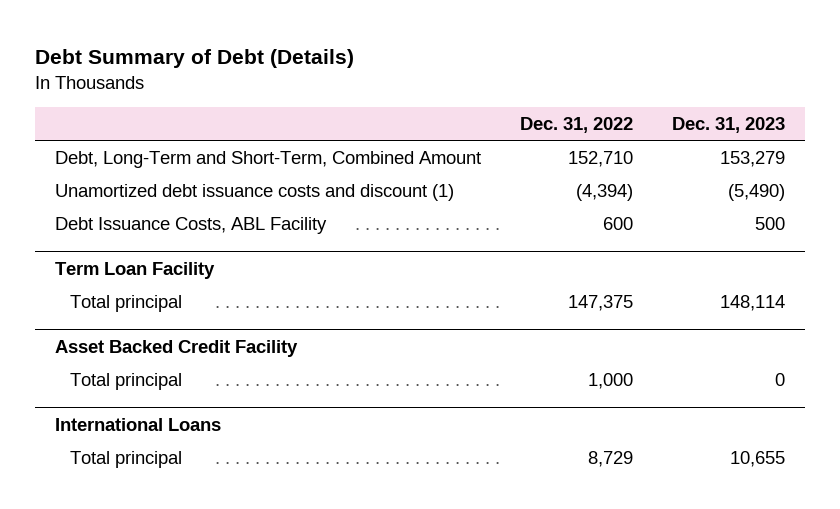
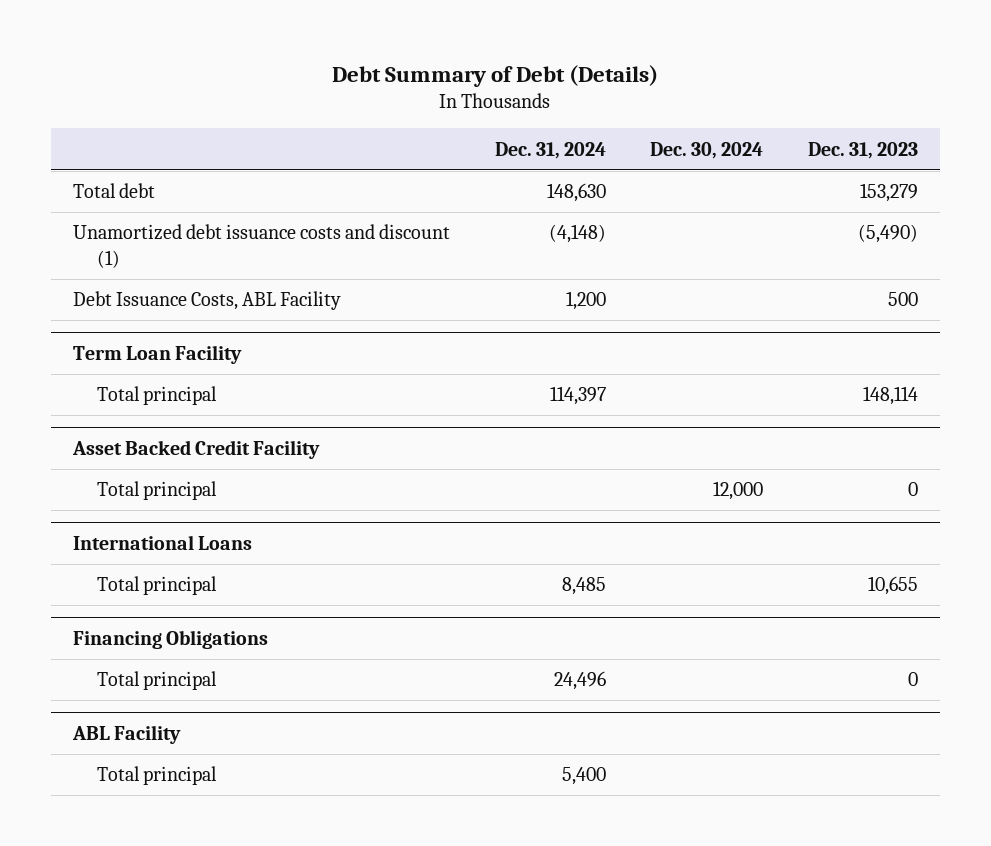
- | Dec. 31, 2022 | Dec. 31, 2023
+ | Dec. 31, 2024 | Dec. 30, 2024 | Dec. 31, 2023
- Debt, Long-Term and Short-Term, Combined Amount | 152,710 | 153,279
+ Total debt | 148,630 | | 153,279
+ Financing Obligations
+ Total principal | 24,496 | | 0
+ ABL Facility
+ Total principal | 5,400 | |

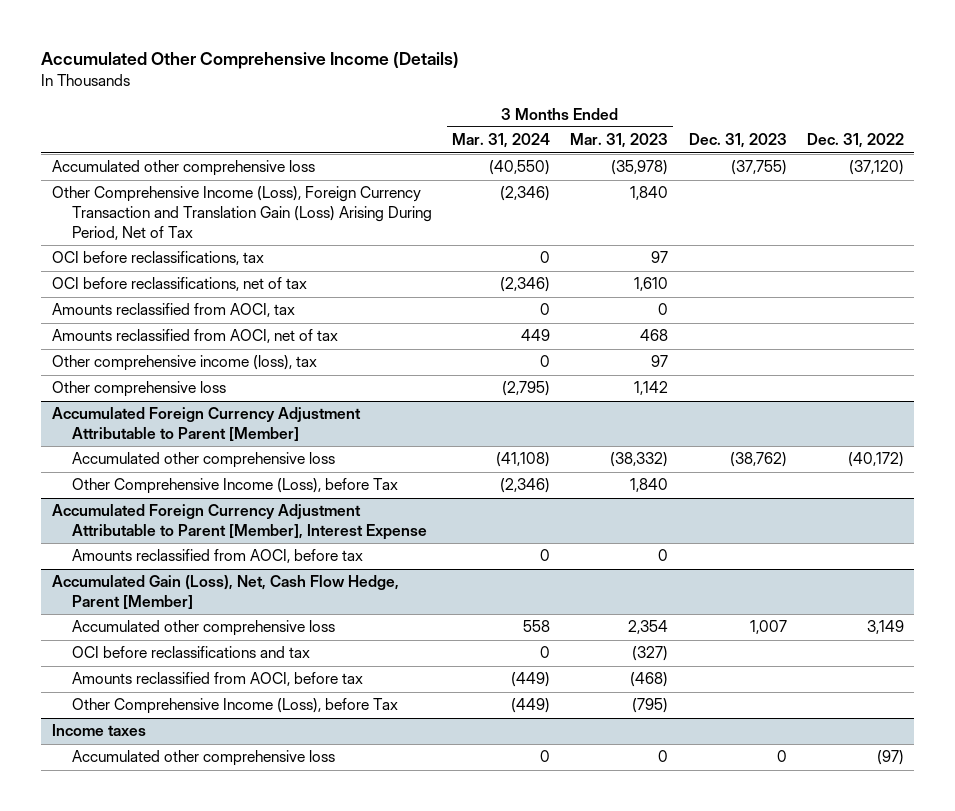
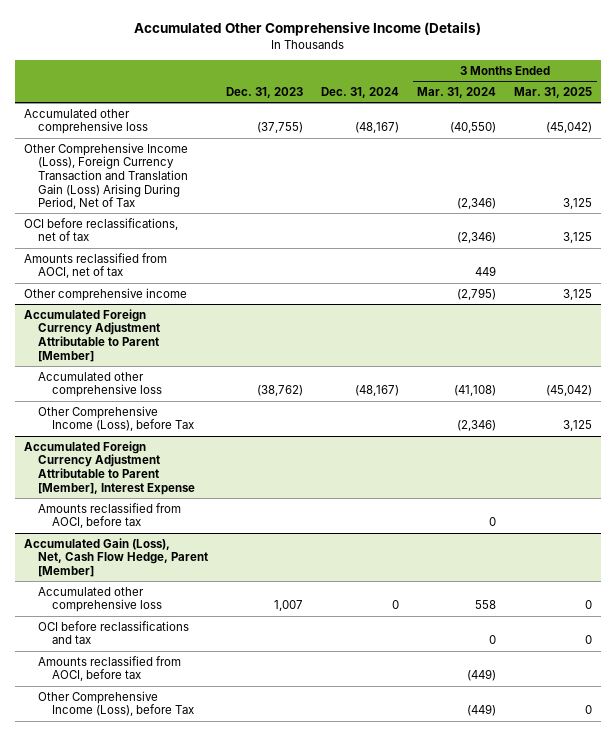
- | 3 Months Ended Mar. 31, 2024 | 3 Months Ended Mar. 31, 2023 | Dec. 31, 2023 | Dec. 31, 2022
+ | Dec. 31, 2023 | Dec. 31, 2024 | 3 Months Ended Mar. 31, 2024 | 3 Months Ended Mar. 31, 2025
- OCI before reclassifications, tax | 0 | 97 | |
- Amounts reclassified from AOCI, tax | 0 | 0 | |
- Other comprehensive income (loss), tax | 0 | 97 | |
- Other comprehensive loss | (2,795) | 1,142 | |
+ Other comprehensive income | | | (2,795) | 3,125
- Income taxes
- Accumulated other comprehensive loss | 0 | 0 | 0 | (97)

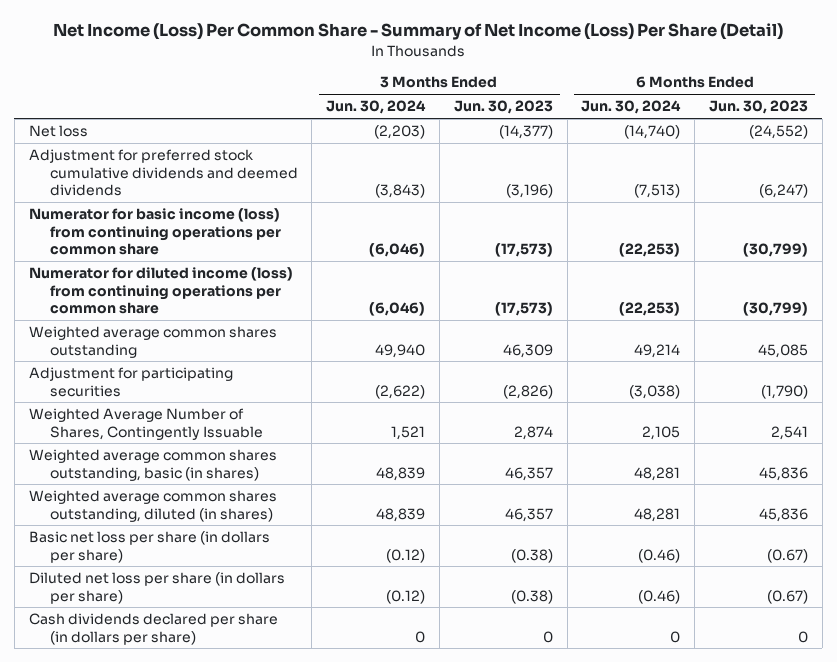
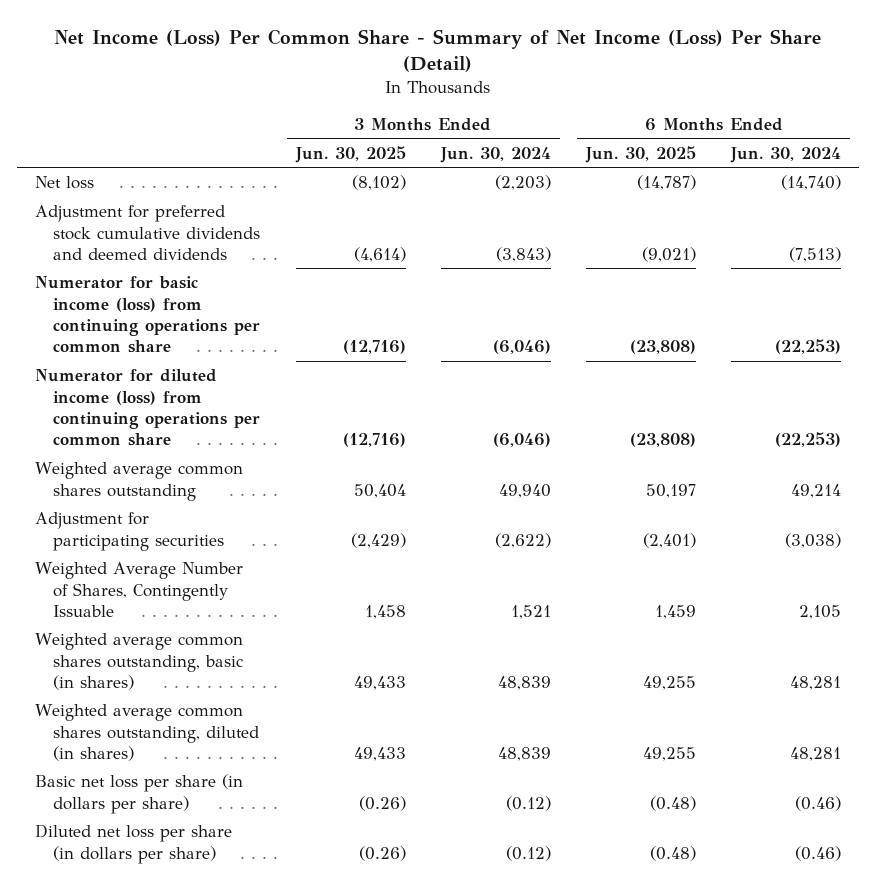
- | 3 Months Ended Jun. 30, 2024 | 3 Months Ended Jun. 30, 2023 | 6 Months Ended Jun. 30, 2024 | 6 Months Ended Jun. 30, 2023
+ | 3 Months Ended Jun. 30, 2025 | 3 Months Ended Jun. 30, 2024 | 6 Months Ended Jun. 30, 2025 | 6 Months Ended Jun. 30, 2024
- Cash dividends declared per share (in dollars per share) | 0 | 0 | 0 | 0

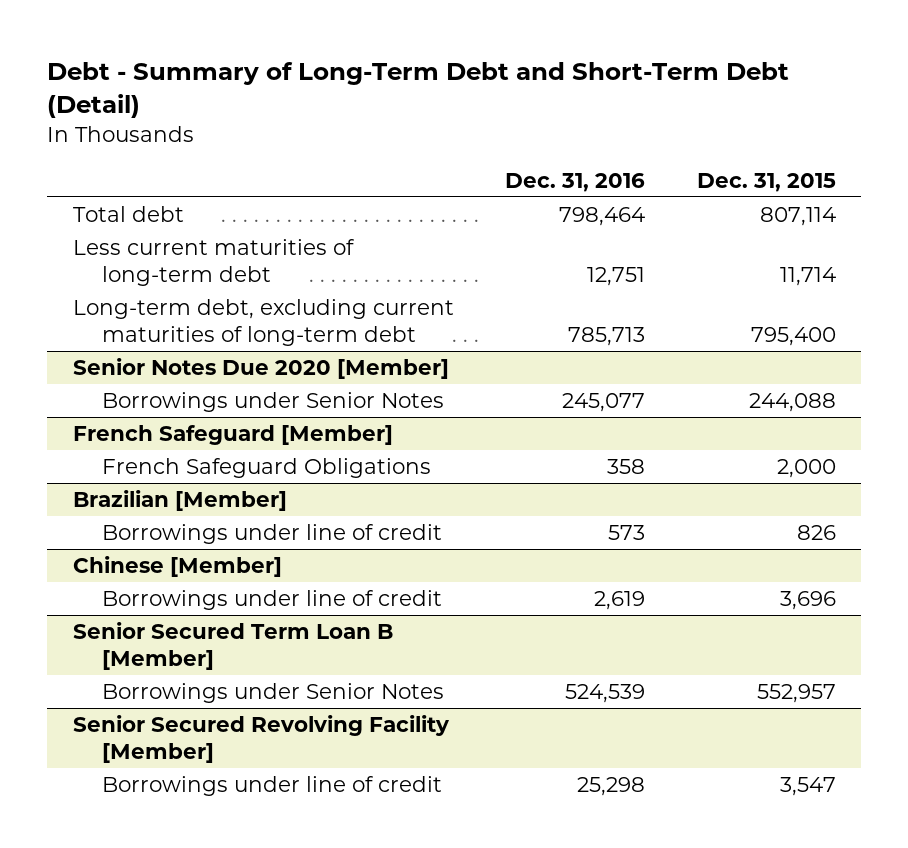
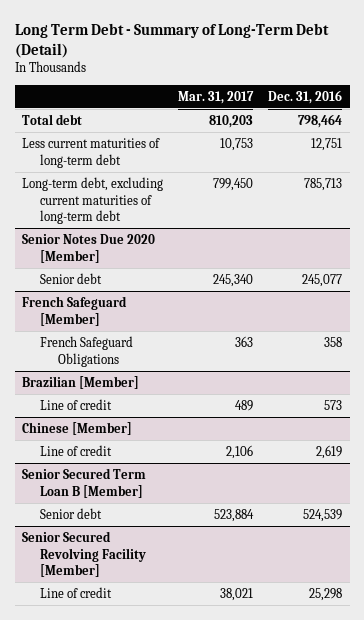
- Debt - Summary of Long-Term Debt and Short-Term Debt (Detail)
+ Long Term Debt - Summary of Long-Term Debt (Detail)
- | Dec. 31, 2016 | Dec. 31, 2015
+ | Mar. 31, 2017 | Dec. 31, 2016
@ Senior Notes Due 2020 [Member]
- Borrowings under Senior Notes | 245,077 | 244,088
+ Senior debt | 245,340 | 245,077
@ Brazilian [Member]
- Borrowings under line of credit | 573 | 826
+ Line of credit | 489 | 573
@ Chinese [Member]
- Borrowings under line of credit | 2,619 | 3,696
+ Line of credit | 2,106 | 2,619
@ Senior Secured Term Loan B [Member]
- Borrowings under Senior Notes | 524,539 | 552,957
+ Senior debt | 523,884 | 524,539
@ Senior Secured Revolving Facility [Member]
- Borrowings under line of credit | 25,298 | 3,547
+ Line of credit | 38,021 | 25,298

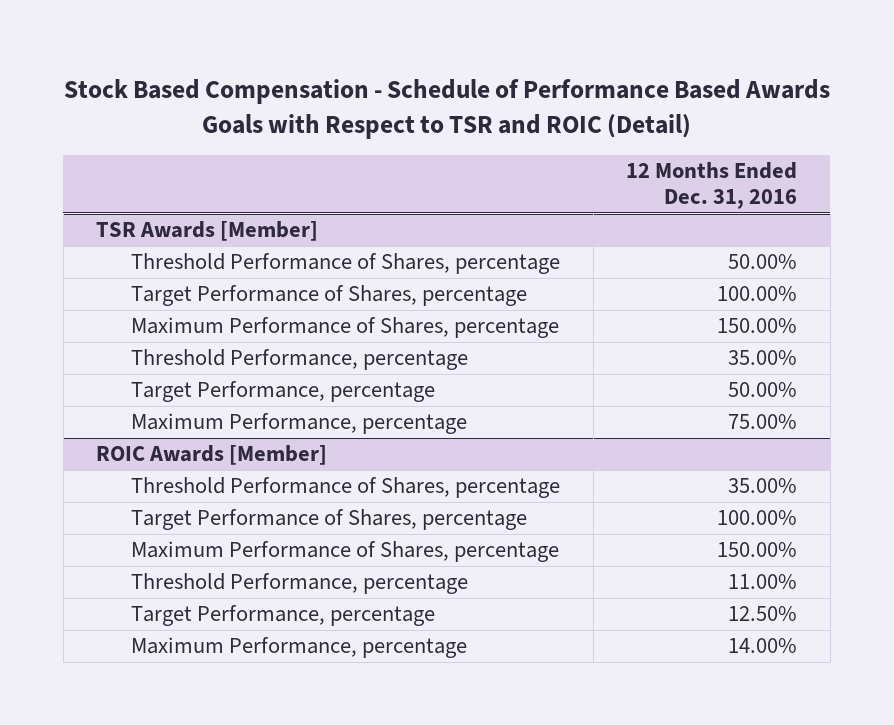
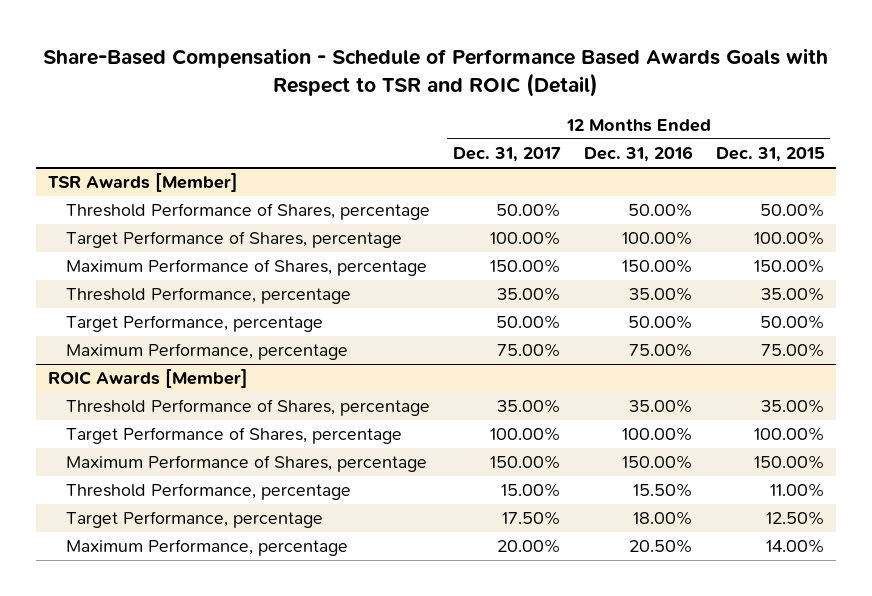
- Stock Based Compensation - Schedule of Performance Based Awards Goals with Respect to TSR and ROIC (Detail)
+ Share-Based Compensation - Schedule of Performance Based Awards Goals with Respect to TSR and ROIC (Detail)
- | 12 Months Ended Dec. 31, 2016
+ | 12 Months Ended Dec. 31, 2017 | 12 Months Ended Dec. 31, 2016 | 12 Months Ended Dec. 31, 2015
@ ROIC Awards [Member]
- Threshold Performance, percentage | 11.00%
- Target Performance, percentage | 12.50%
- Maximum Performance, percentage | 14.00%
+ Threshold Performance, percentage | 15.00% | 15.50% | 11.00%
+ Target Performance, percentage | 17.50% | 18.00% | 12.50%
+ Maximum Performance, percentage | 20.00% | 20.50% | 14.00%

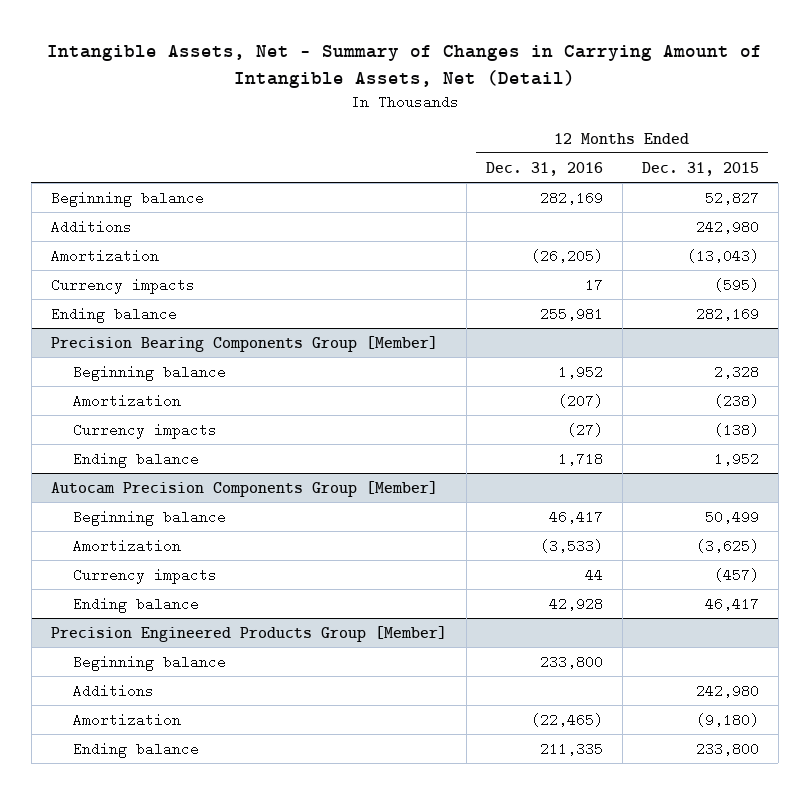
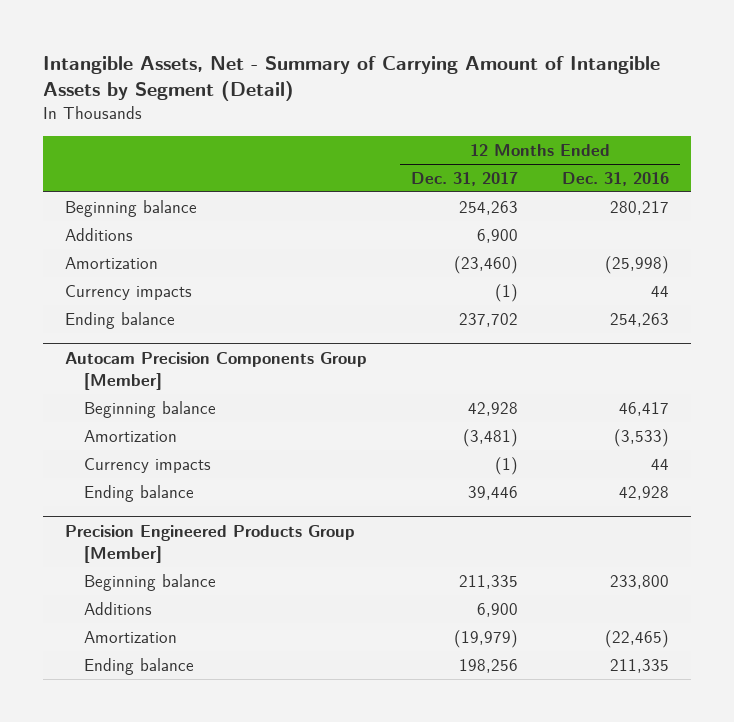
- Intangible Assets, Net - Summary of Changes in Carrying Amount of Intangible Assets, Net (Detail)
+ Intangible Assets, Net - Summary of Carrying Amount of Intangible Assets by Segment (Detail)
- | 12 Months Ended Dec. 31, 2016 | 12 Months Ended Dec. 31, 2015
+ | 12 Months Ended Dec. 31, 2017 | 12 Months Ended Dec. 31, 2016
- Beginning balance | 282,169 | 52,827
+ Beginning balance | 254,263 | 280,217
- Amortization | (26,205) | (13,043)
- Currency impacts | 17 | (595)
- Ending balance | 255,981 | 282,169
- Precision Bearing Components Group [Member]
- Beginning balance | 1,952 | 2,328
- Amortization | (207) | (238)
- Currency impacts | (27) | (138)
- Ending balance | 1,718 | 1,952
+ Amortization | (23,460) | (25,998)
+ Currency impacts | (1) | 44
+ Ending balance | 237,702 | 254,263

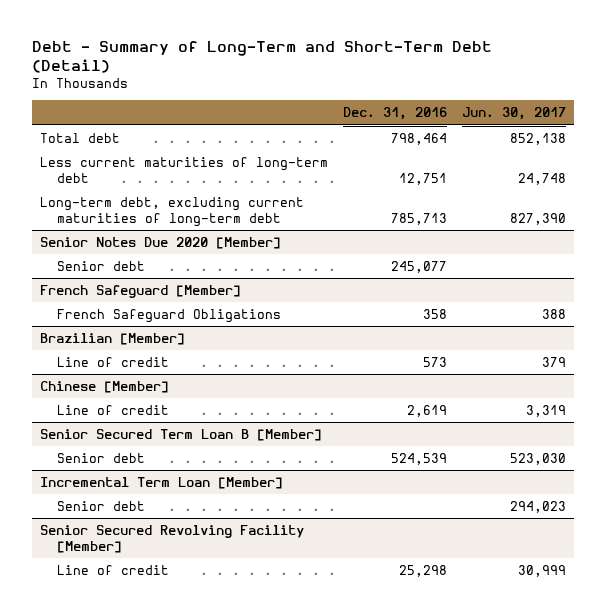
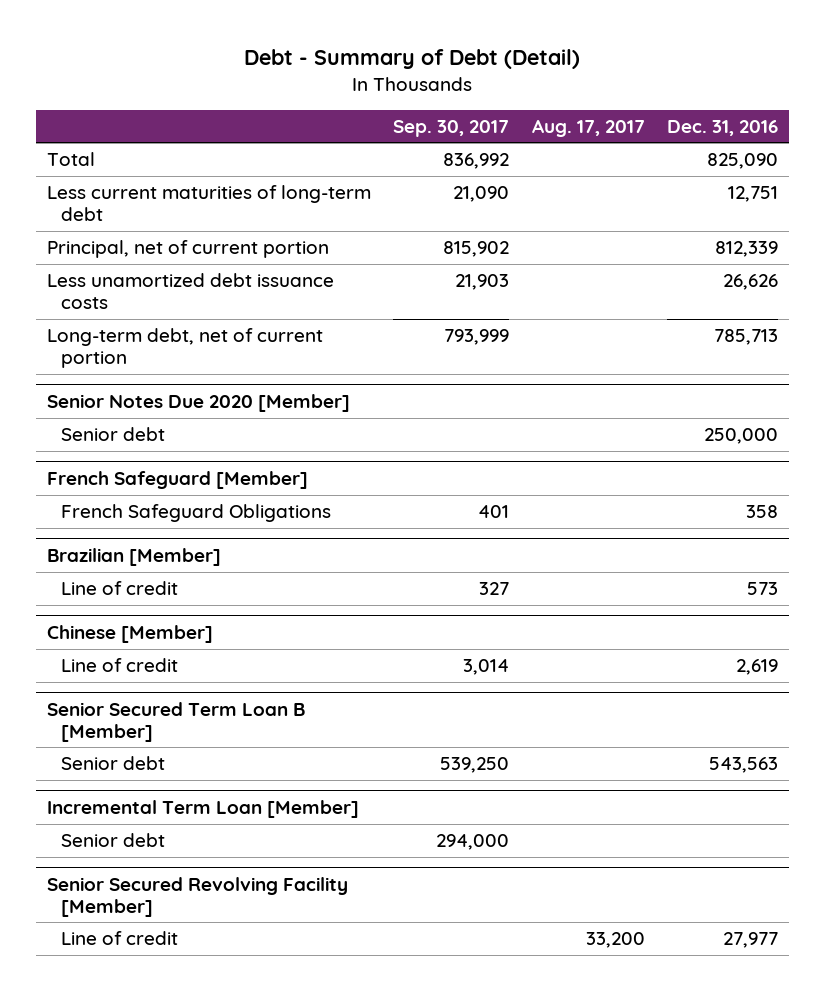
- Debt - Summary of Long-Term and Short-Term Debt (Detail)
+ Debt - Summary of Debt (Detail)
- | Dec. 31, 2016 | Jun. 30, 2017
+ | Sep. 30, 2017 | Aug. 17, 2017 | Dec. 31, 2016
- Total debt | 798,464 | 852,138
+ Total | 836,992 | | 825,090
- Long-term debt, excluding current maturities of long-term debt | 785,713 | 827,390
+ Principal, net of current portion | 815,902 | | 812,339
+ Less unamortized debt issuance costs | 21,903 | | 26,626
+ Long-term debt, net of current portion | 793,999 | | 785,713
@ Senior Notes Due 2020 [Member]
- Senior debt | 245,077 |
+ Senior debt | | | 250,000
@ Senior Secured Term Loan B [Member]
- Senior debt | 524,539 | 523,030
+ Senior debt | 539,250 | | 543,563
@ Senior Secured Revolving Facility [Member]
- Line of credit | 25,298 | 30,999
+ Line of credit | | 33,200 | 27,977

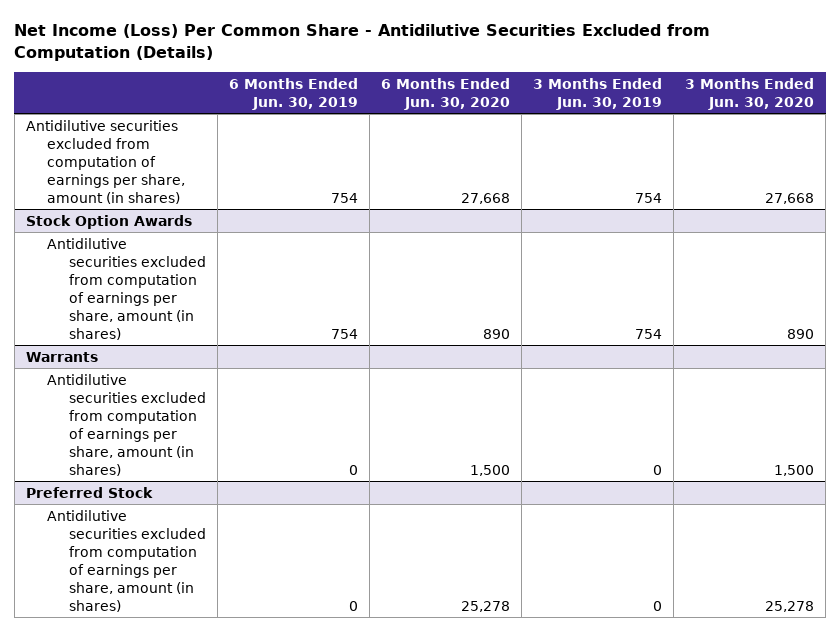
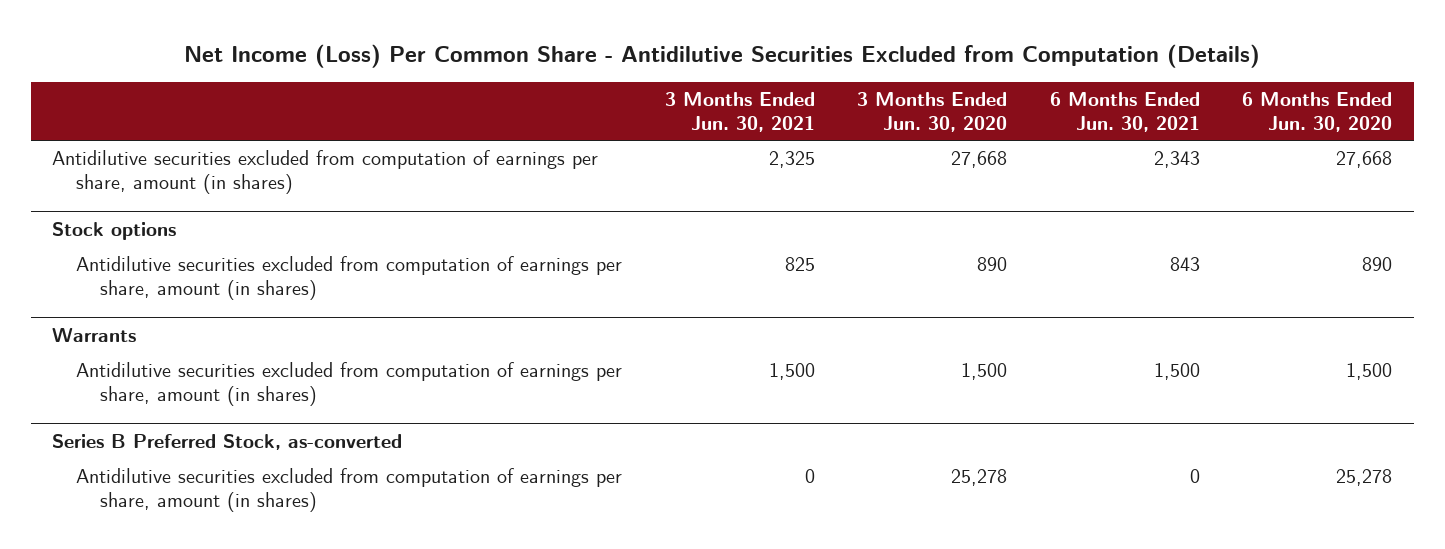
- | 6 Months Ended Jun. 30, 2019 | 6 Months Ended Jun. 30, 2020 | 3 Months Ended Jun. 30, 2019 | 3 Months Ended Jun. 30, 2020
+ | 3 Months Ended Jun. 30, 2021 | 3 Months Ended Jun. 30, 2020 | 6 Months Ended Jun. 30, 2021 | 6 Months Ended Jun. 30, 2020
- Stock Option Awards
+ Stock options
- Preferred Stock
+ Series B Preferred Stock, as-converted

